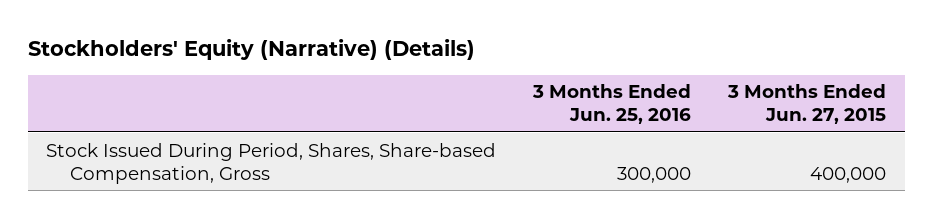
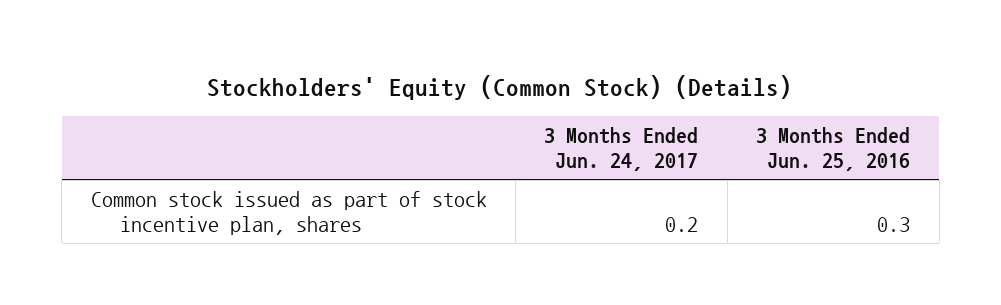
- Stockholders' Equity (Narrative) (Details)
+ Stockholders' Equity (Common Stock) (Details)
- | 3 Months Ended Jun. 25, 2016 | 3 Months Ended Jun. 27, 2015
+ | 3 Months Ended Jun. 24, 2017 | 3 Months Ended Jun. 25, 2016
- Stock Issued During Period, Shares, Share-based Compensation, Gross | 300,000 | 400,000
+ Common stock issued as part of stock incentive plan, shares | 0.2 | 0.3

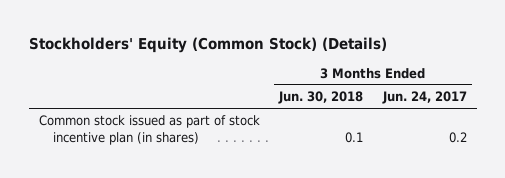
- | 3 Months Ended Jun. 24, 2017 | 3 Months Ended Jun. 25, 2016
+ | 3 Months Ended Jun. 30, 2018 | 3 Months Ended Jun. 24, 2017
- Common stock issued as part of stock incentive plan, shares | 0.2 | 0.3
+ Common stock issued as part of stock incentive plan (in shares) | 0.1 | 0.2

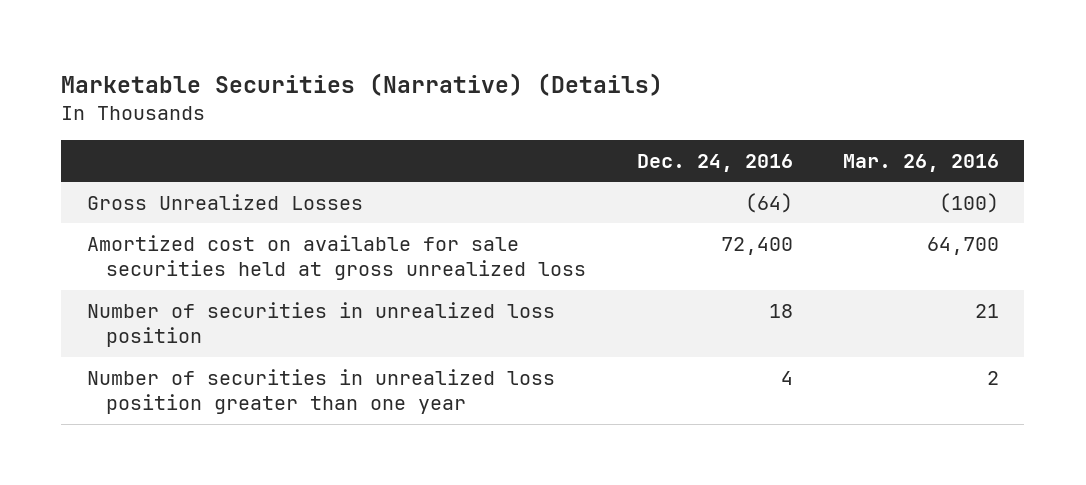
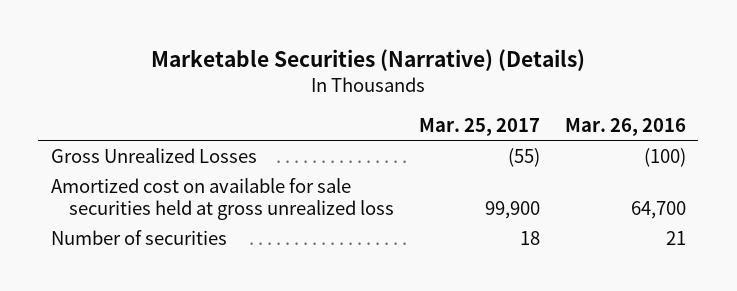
- | Dec. 24, 2016 | Mar. 26, 2016
+ | Mar. 25, 2017 | Mar. 26, 2016
- Number of securities in unrealized loss position | 18 | 21
- Number of securities in unrealized loss position greater than one year | 4 | 2
+ Number of securities | 18 | 21

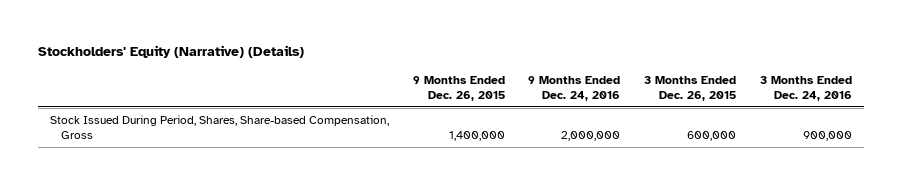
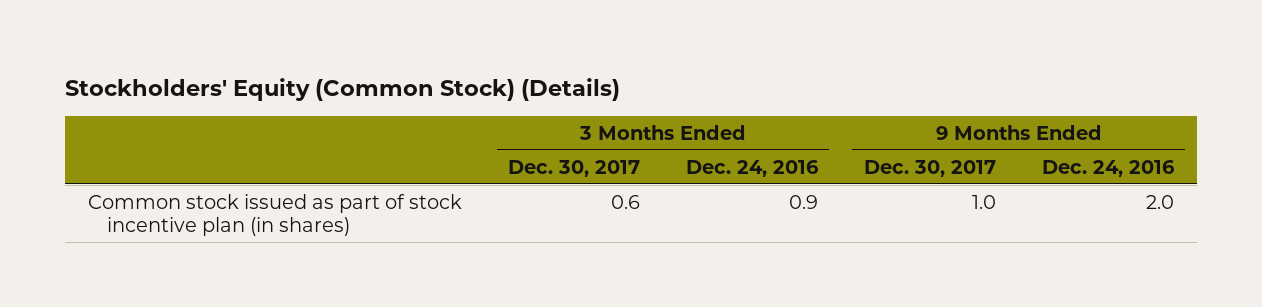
- Stockholders' Equity (Narrative) (Details)
+ Stockholders' Equity (Common Stock) (Details)
- | 9 Months Ended Dec. 26, 2015 | 9 Months Ended Dec. 24, 2016 | 3 Months Ended Dec. 26, 2015 | 3 Months Ended Dec. 24, 2016
+ | 3 Months Ended Dec. 30, 2017 | 3 Months Ended Dec. 24, 2016 | 9 Months Ended Dec. 30, 2017 | 9 Months Ended Dec. 24, 2016
- Stock Issued During Period, Shares, Share-based Compensation, Gross | 1,400,000 | 2,000,000 | 600,000 | 900,000
+ Common stock issued as part of stock incentive plan (in shares) | 0.6 | 0.9 | 1.0 | 2.0

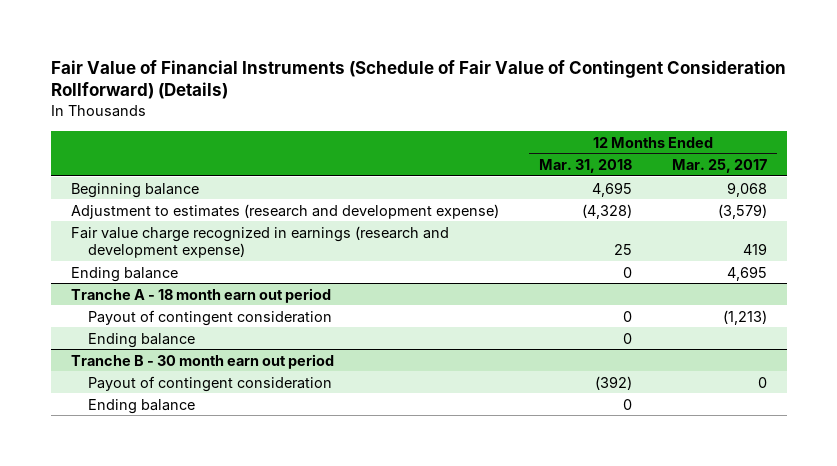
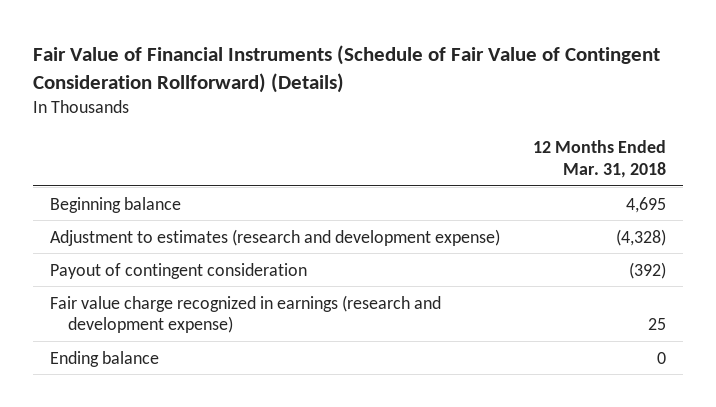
- | 12 Months Ended Mar. 31, 2018 | 12 Months Ended Mar. 25, 2017
+ | 12 Months Ended Mar. 31, 2018
- Ending balance | 0 | 4,695
- Tranche A - 18 month earn out period
- Payout of contingent consideration | 0 | (1,213)
- Ending balance | 0 |
- Tranche B - 30 month earn out period
moved down: Fair value charge recognized in earnings (research and development expense) | 25

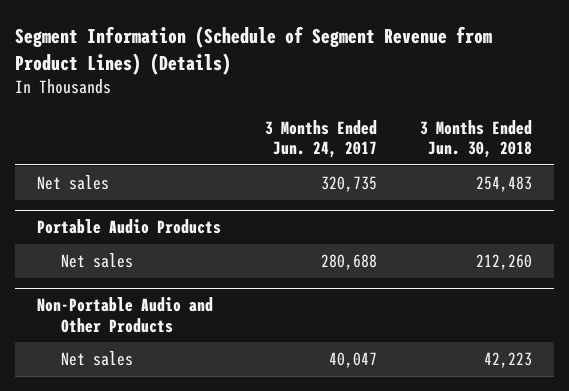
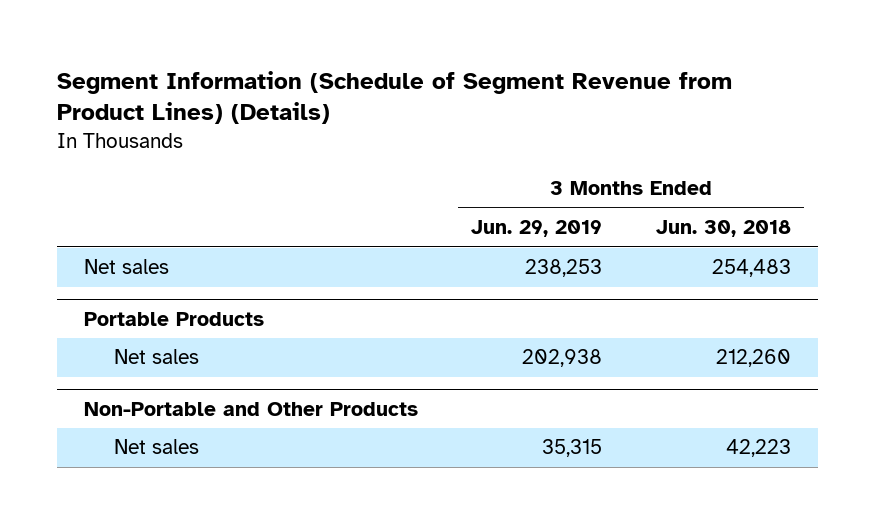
- | 3 Months Ended Jun. 24, 2017 | 3 Months Ended Jun. 30, 2018
+ | 3 Months Ended Jun. 29, 2019 | 3 Months Ended Jun. 30, 2018
- Portable Audio Products
+ Portable Products
- Non-Portable Audio and Other Products
+ Non-Portable and Other Products

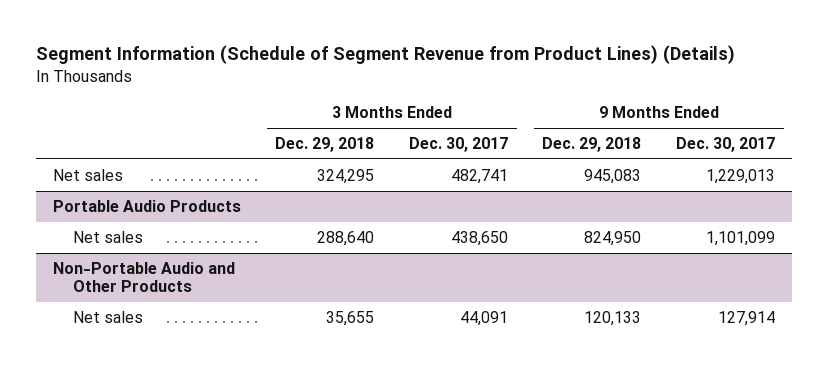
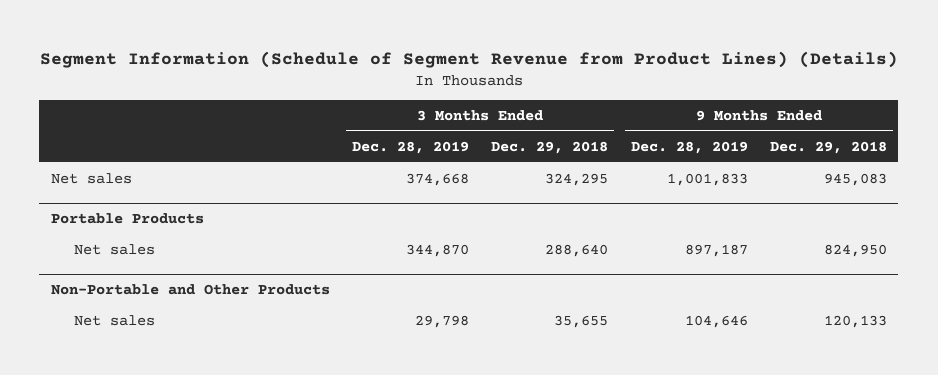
- | 3 Months Ended Dec. 29, 2018 | 3 Months Ended Dec. 30, 2017 | 9 Months Ended Dec. 29, 2018 | 9 Months Ended Dec. 30, 2017
+ | 3 Months Ended Dec. 28, 2019 | 3 Months Ended Dec. 29, 2018 | 9 Months Ended Dec. 28, 2019 | 9 Months Ended Dec. 29, 2018
- Portable Audio Products
+ Portable Products
- Non-Portable Audio and Other Products
+ Non-Portable and Other Products

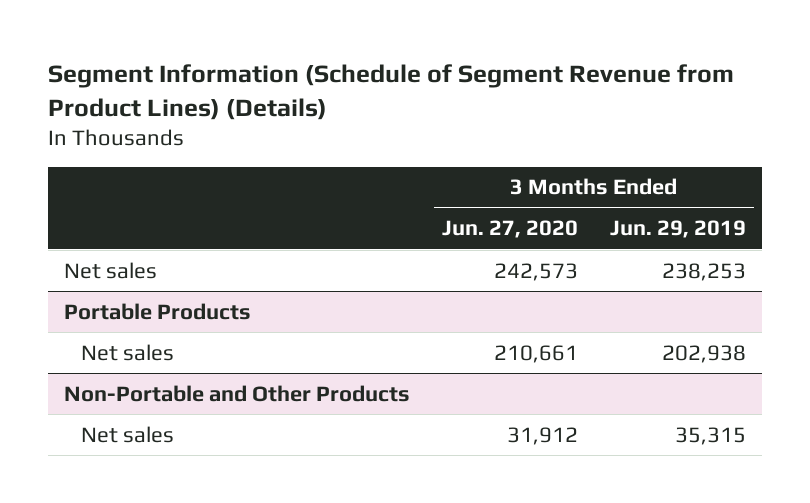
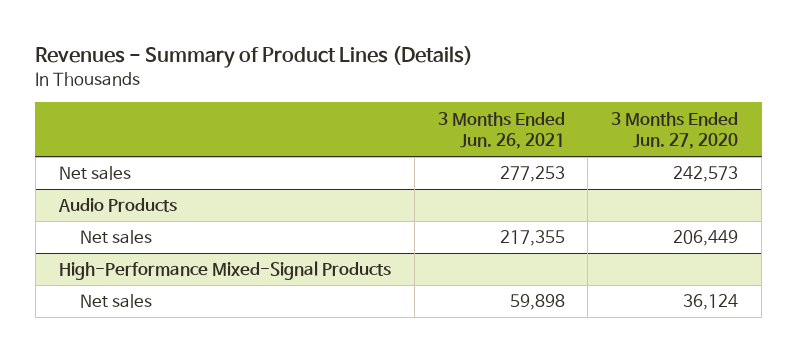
- Segment Information (Schedule of Segment Revenue from Product Lines) (Details)
+ Revenues - Summary of Product Lines (Details)
- | 3 Months Ended Jun. 27, 2020 | 3 Months Ended Jun. 29, 2019
+ | 3 Months Ended Jun. 26, 2021 | 3 Months Ended Jun. 27, 2020
- Portable Products
- Net sales | 210,661 | 202,938
- Non-Portable and Other Products
- Net sales | 31,912 | 35,315
+ Audio Products
+ Net sales | 217,355 | 206,449
+ High-Performance Mixed-Signal Products
+ Net sales | 59,898 | 36,124

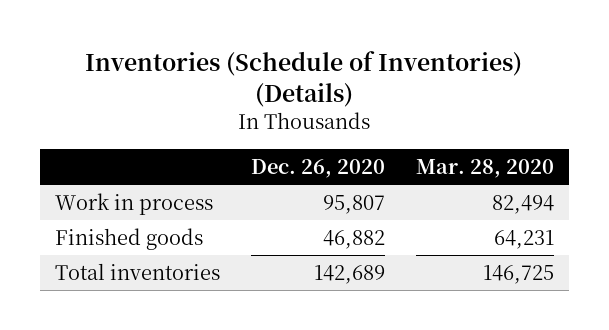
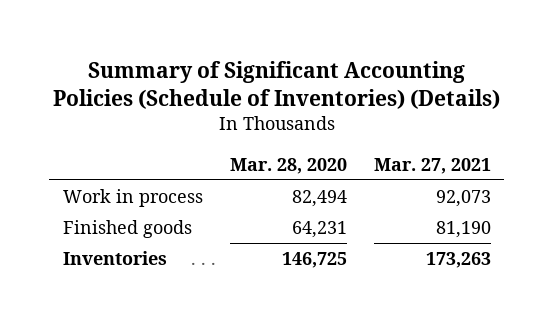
- Inventories (Schedule of Inventories) (Details)
+ Summary of Significant Accounting Policies (Schedule of Inventories) (Details)
- | Dec. 26, 2020 | Mar. 28, 2020
+ | Mar. 28, 2020 | Mar. 27, 2021
- Total inventories | 142,689 | 146,725
+ Inventories | 146,725 | 173,263

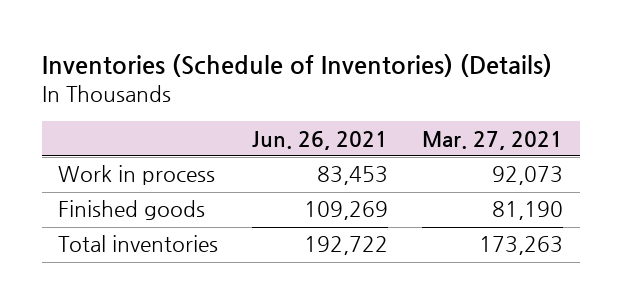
- Summary of Significant Accounting Policies (Schedule of Inventories) (Details)
+ Inventories (Schedule of Inventories) (Details)
- | Mar. 28, 2020 | Mar. 27, 2021
+ | Jun. 26, 2021 | Mar. 27, 2021
- Inventories | 146,725 | 173,263
+ Total inventories | 192,722 | 173,263

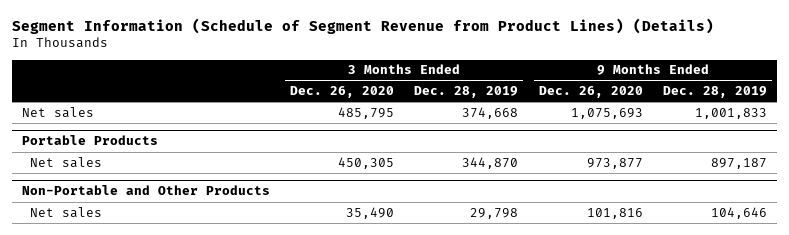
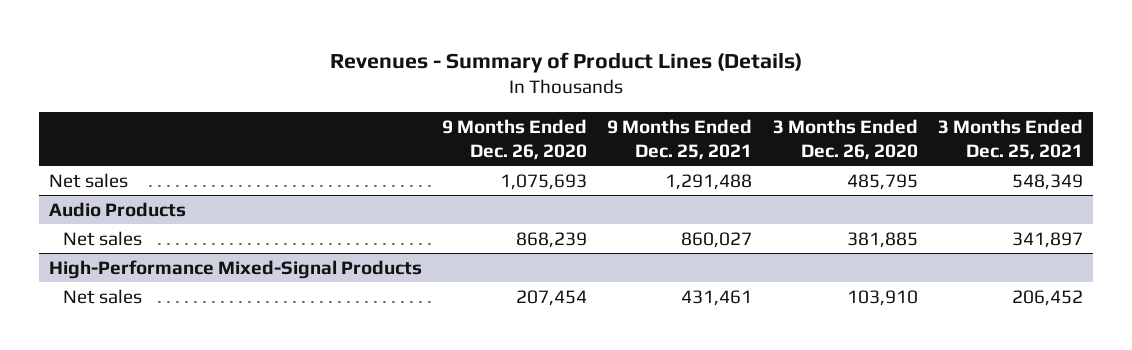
- Segment Information (Schedule of Segment Revenue from Product Lines) (Details)
+ Revenues - Summary of Product Lines (Details)
- | 3 Months Ended Dec. 26, 2020 | 3 Months Ended Dec. 28, 2019 | 9 Months Ended Dec. 26, 2020 | 9 Months Ended Dec. 28, 2019
+ | 9 Months Ended Dec. 26, 2020 | 9 Months Ended Dec. 25, 2021 | 3 Months Ended Dec. 26, 2020 | 3 Months Ended Dec. 25, 2021
- Portable Products
- Net sales | 450,305 | 344,870 | 973,877 | 897,187
- Non-Portable and Other Products
- Net sales | 35,490 | 29,798 | 101,816 | 104,646
+ Audio Products
+ Net sales | 868,239 | 860,027 | 381,885 | 341,897
+ High-Performance Mixed-Signal Products
+ Net sales | 207,454 | 431,461 | 103,910 | 206,452

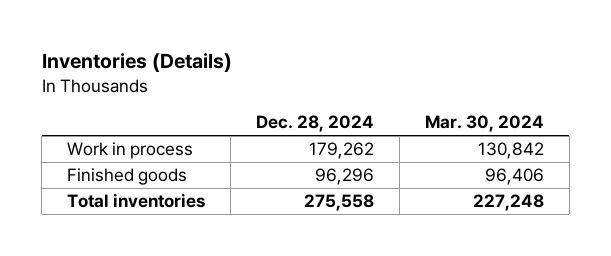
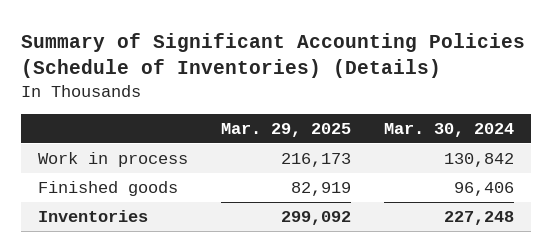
- Inventories (Details)
+ Summary of Significant Accounting Policies (Schedule of Inventories) (Details)
- | Dec. 28, 2024 | Mar. 30, 2024
+ | Mar. 29, 2025 | Mar. 30, 2024
- Total inventories | 275,558 | 227,248
+ Inventories | 299,092 | 227,248

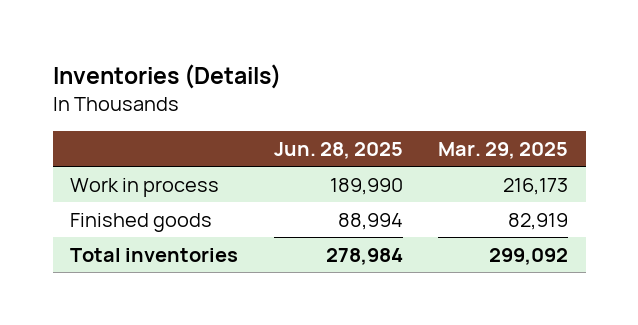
- Summary of Significant Accounting Policies (Schedule of Inventories) (Details)
+ Inventories (Details)
- | Mar. 29, 2025 | Mar. 30, 2024
+ | Jun. 28, 2025 | Mar. 29, 2025
- Inventories | 299,092 | 227,248
+ Total inventories | 278,984 | 299,092

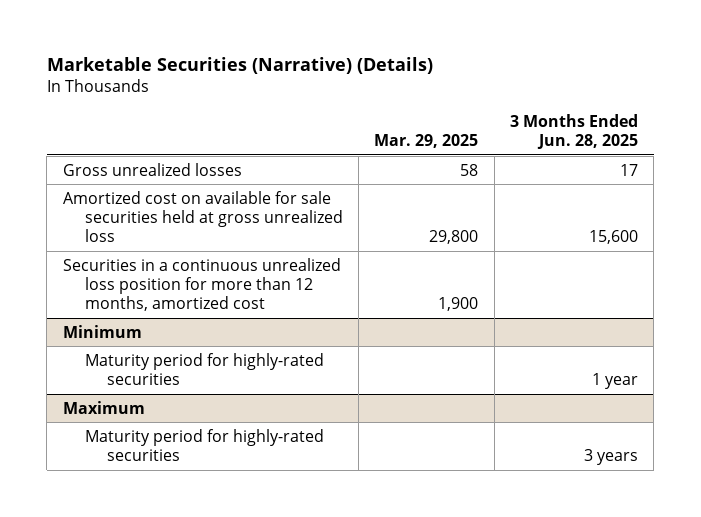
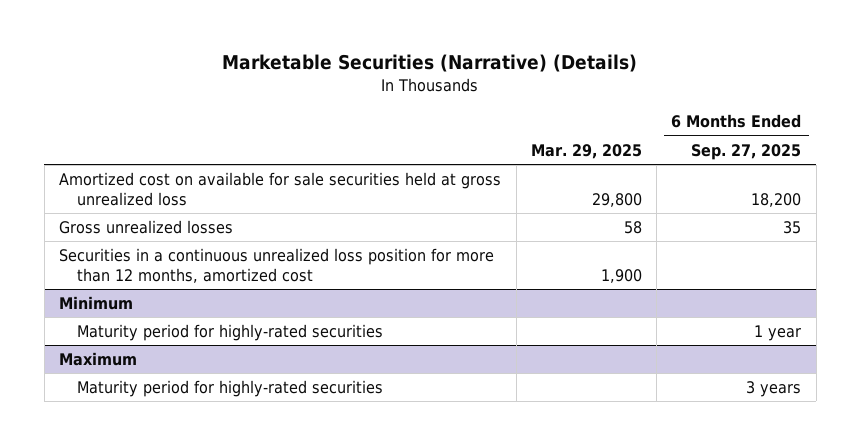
- | Mar. 29, 2025 | 3 Months Ended Jun. 28, 2025
+ | Mar. 29, 2025 | 6 Months Ended Sep. 27, 2025
moved down: Gross unrealized losses | 58 | 35

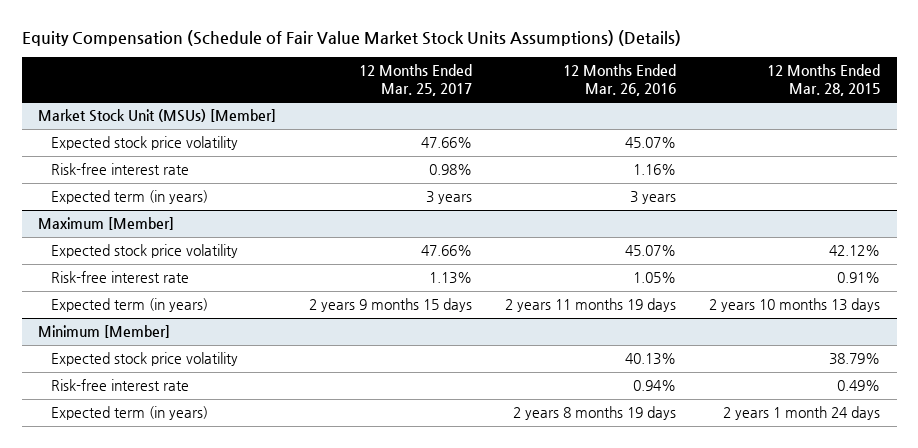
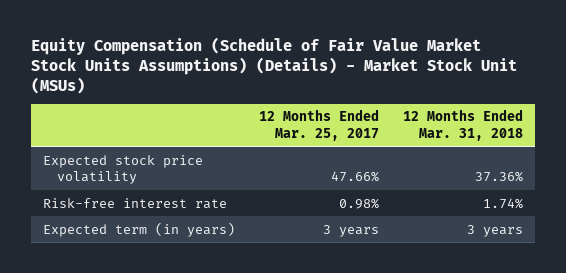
- Equity Compensation (Schedule of Fair Value Market Stock Units Assumptions) (Details)
+ Equity Compensation (Schedule of Fair Value Market Stock Units Assumptions) (Details) - Market Stock Unit (MSUs)
- | 12 Months Ended Mar. 25, 2017 | 12 Months Ended Mar. 26, 2016 | 12 Months Ended Mar. 28, 2015
+ | 12 Months Ended Mar. 25, 2017 | 12 Months Ended Mar. 31, 2018
- Market Stock Unit (MSUs) [Member]
- Maximum [Member]
- Expected stock price volatility | 47.66% | 45.07% | 42.12%
- Risk-free interest rate | 1.13% | 1.05% | 0.91%
- Expected term (in years) | 2 years 9 months 15 days | 2 years 11 months 19 days | 2 years 10 months 13 days
- Minimum [Member]
- Expected stock price volatility | | 40.13% | 38.79%
- Risk-free interest rate | | 0.94% | 0.49%
- Expected term (in years) | | 2 years 8 months 19 days | 2 years 1 month 24 days

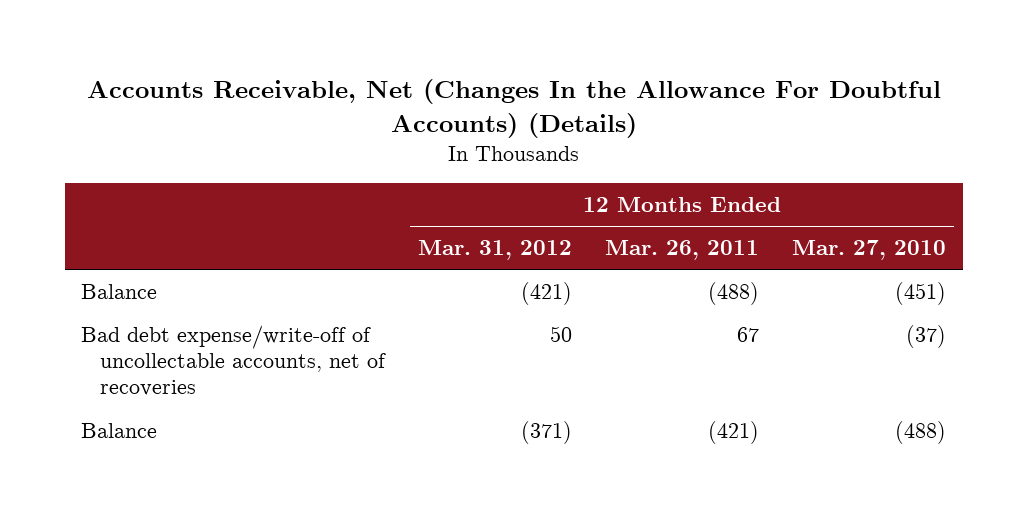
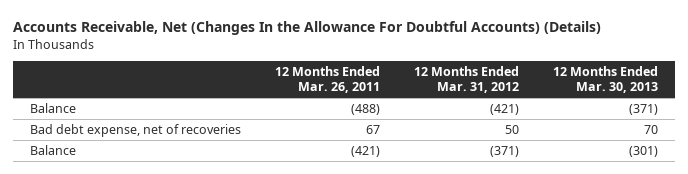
- | 12 Months Ended Mar. 31, 2012 | 12 Months Ended Mar. 26, 2011 | 12 Months Ended Mar. 27, 2010
+ | 12 Months Ended Mar. 26, 2011 | 12 Months Ended Mar. 31, 2012 | 12 Months Ended Mar. 30, 2013
- Bad debt expense/write-off of uncollectable accounts, net of recoveries | 50 | 67 | (37)
+ Bad debt expense, net of recoveries | 67 | 50 | 70

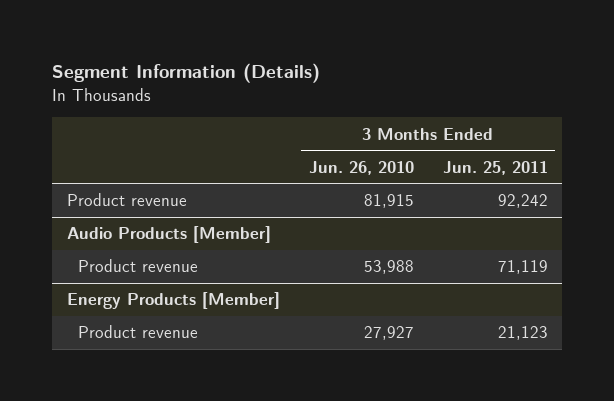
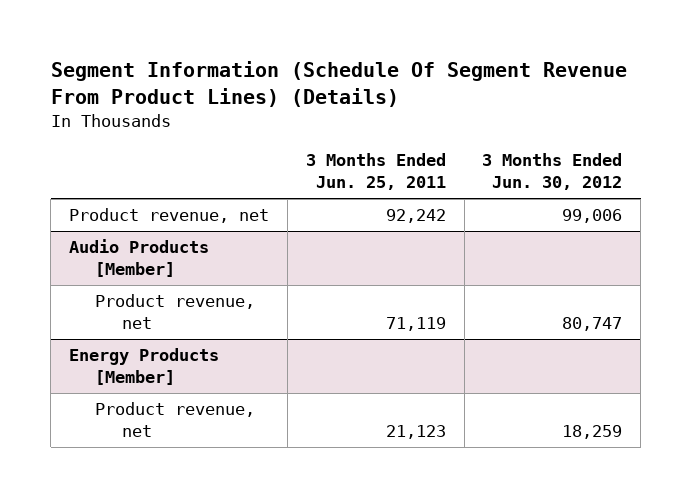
- Segment Information (Details)
+ Segment Information (Schedule Of Segment Revenue From Product Lines) (Details)
- | 3 Months Ended Jun. 26, 2010 | 3 Months Ended Jun. 25, 2011
+ | 3 Months Ended Jun. 25, 2011 | 3 Months Ended Jun. 30, 2012
- Product revenue | 81,915 | 92,242
+ Product revenue, net | 92,242 | 99,006
@ Audio Products [Member]
- Product revenue | 53,988 | 71,119
+ Product revenue, net | 71,119 | 80,747
@ Energy Products [Member]
- Product revenue | 27,927 | 21,123
+ Product revenue, net | 21,123 | 18,259

